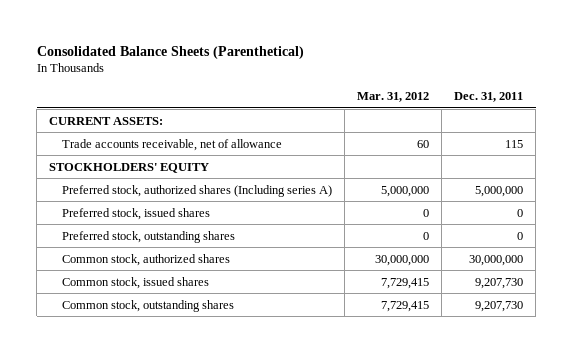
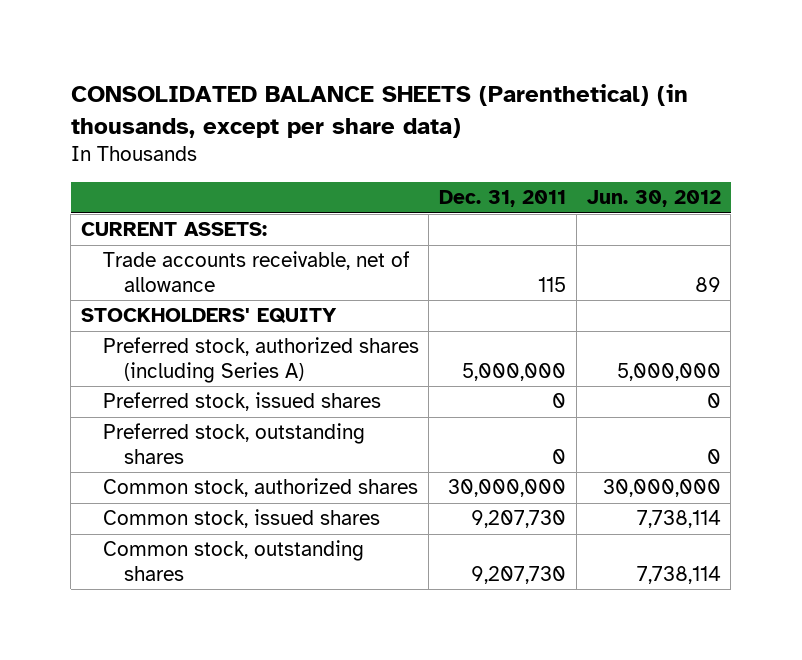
- Consolidated Balance Sheets (Parenthetical)
+ CONSOLIDATED BALANCE SHEETS (Parenthetical) (in thousands, except per share data)
- | Mar. 31, 2012 | Dec. 31, 2011
+ | Dec. 31, 2011 | Jun. 30, 2012
- Preferred stock, authorized shares (Including series A) | 5,000,000 | 5,000,000
+ Preferred stock, authorized shares (including Series A) | 5,000,000 | 5,000,000

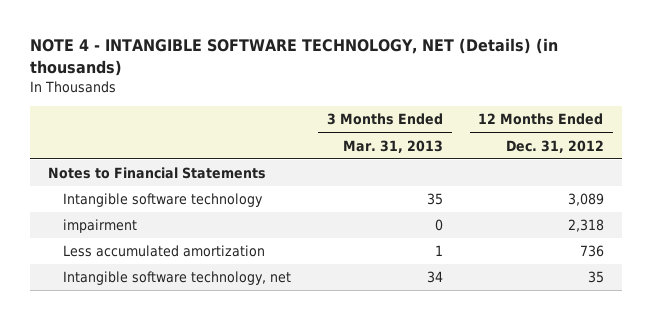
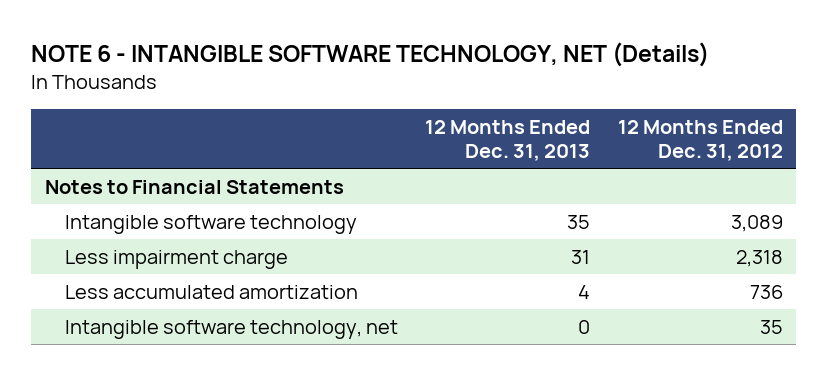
- NOTE 4 - INTANGIBLE SOFTWARE TECHNOLOGY, NET (Details) (in thousands)
+ NOTE 6 - INTANGIBLE SOFTWARE TECHNOLOGY, NET (Details)
- | 3 Months Ended Mar. 31, 2013 | 12 Months Ended Dec. 31, 2012
+ | 12 Months Ended Dec. 31, 2013 | 12 Months Ended Dec. 31, 2012
- impairment | 0 | 2,318
+ Less impairment charge | 31 | 2,318

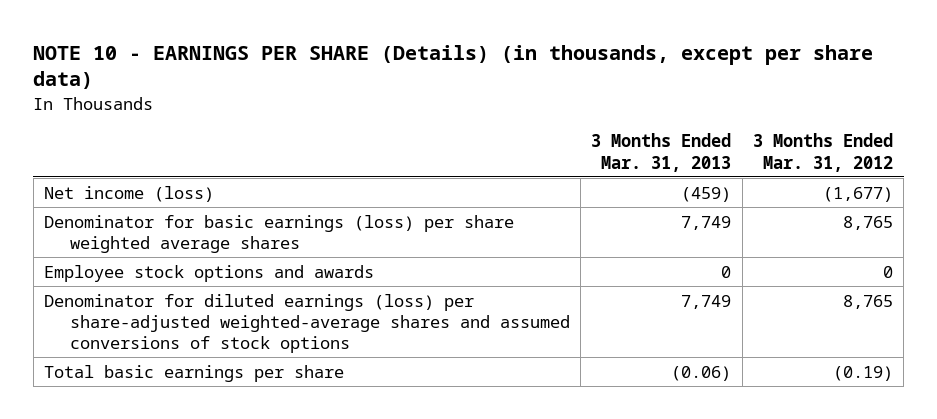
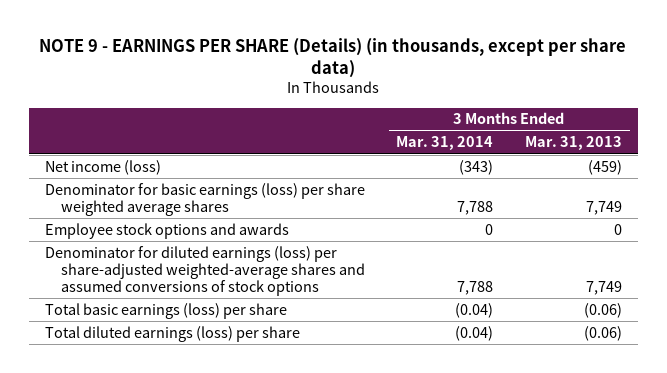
- NOTE 10 - EARNINGS PER SHARE (Details) (in thousands, except per share data)
+ NOTE 9 - EARNINGS PER SHARE (Details) (in thousands, except per share data)
- | 3 Months Ended Mar. 31, 2013 | 3 Months Ended Mar. 31, 2012
+ | 3 Months Ended Mar. 31, 2014 | 3 Months Ended Mar. 31, 2013
- Total basic earnings per share | (0.06) | (0.19)
+ Total basic earnings (loss) per share | (0.04) | (0.06)
+ Total diluted earnings (loss) per share | (0.04) | (0.06)

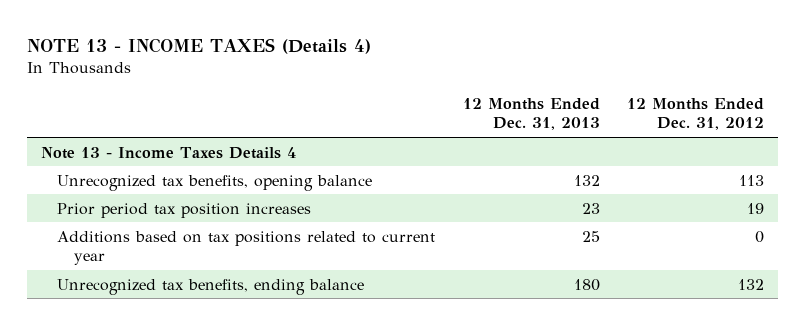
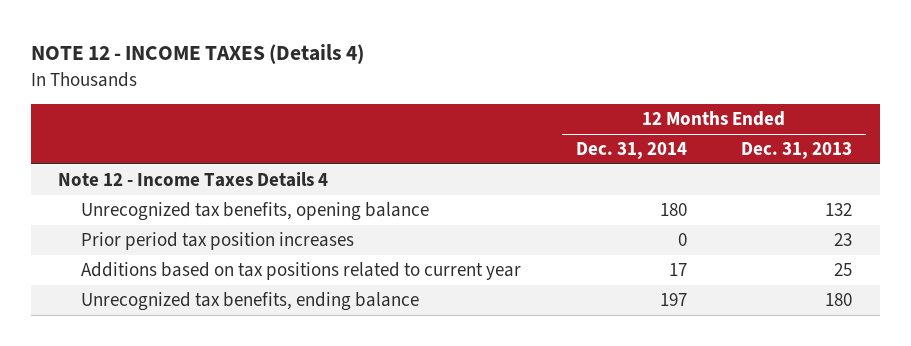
- NOTE 13 - INCOME TAXES (Details 4)
+ NOTE 12 - INCOME TAXES (Details 4)
- | 12 Months Ended Dec. 31, 2013 | 12 Months Ended Dec. 31, 2012
+ | 12 Months Ended Dec. 31, 2014 | 12 Months Ended Dec. 31, 2013
- Note 13 - Income Taxes Details 4
+ Note 12 - Income Taxes Details 4

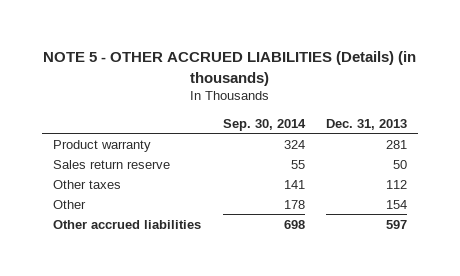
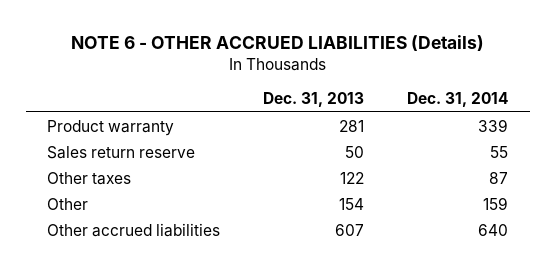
- NOTE 5 - OTHER ACCRUED LIABILITIES (Details) (in thousands)
+ NOTE 6 - OTHER ACCRUED LIABILITIES (Details)
- | Sep. 30, 2014 | Dec. 31, 2013
+ | Dec. 31, 2013 | Dec. 31, 2014
- Other taxes | 141 | 112
+ Other taxes | 122 | 87
- Other accrued liabilities | 698 | 597
+ Other accrued liabilities | 607 | 640

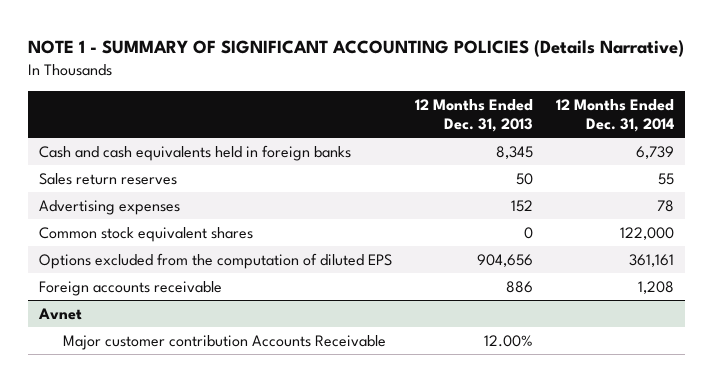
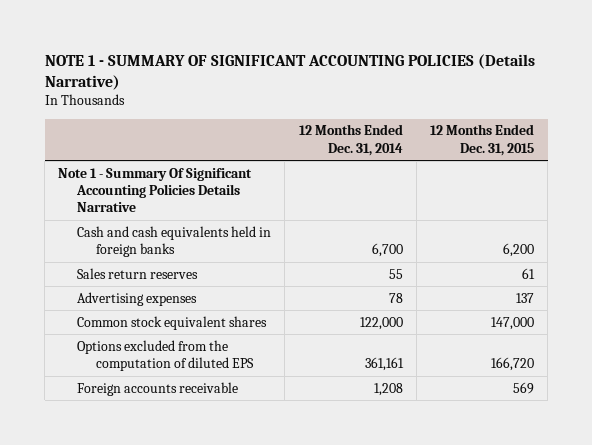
- | 12 Months Ended Dec. 31, 2013 | 12 Months Ended Dec. 31, 2014
+ | 12 Months Ended Dec. 31, 2014 | 12 Months Ended Dec. 31, 2015
- Cash and cash equivalents held in foreign banks | 8,345 | 6,739
+ Note 1 - Summary Of Significant Accounting Policies Details Narrative
+ Cash and cash equivalents held in foreign banks | 6,700 | 6,200
- Avnet
- Major customer contribution Accounts Receivable | 12.00% |

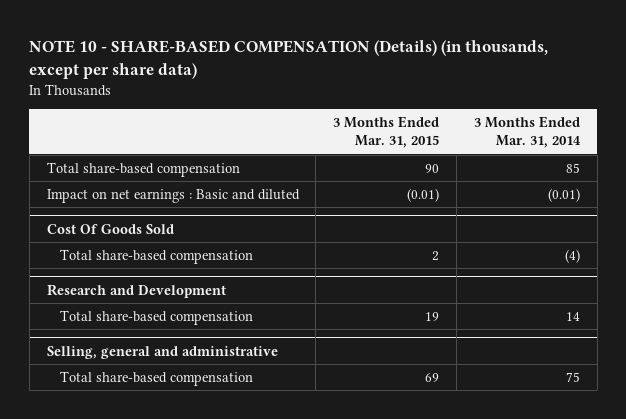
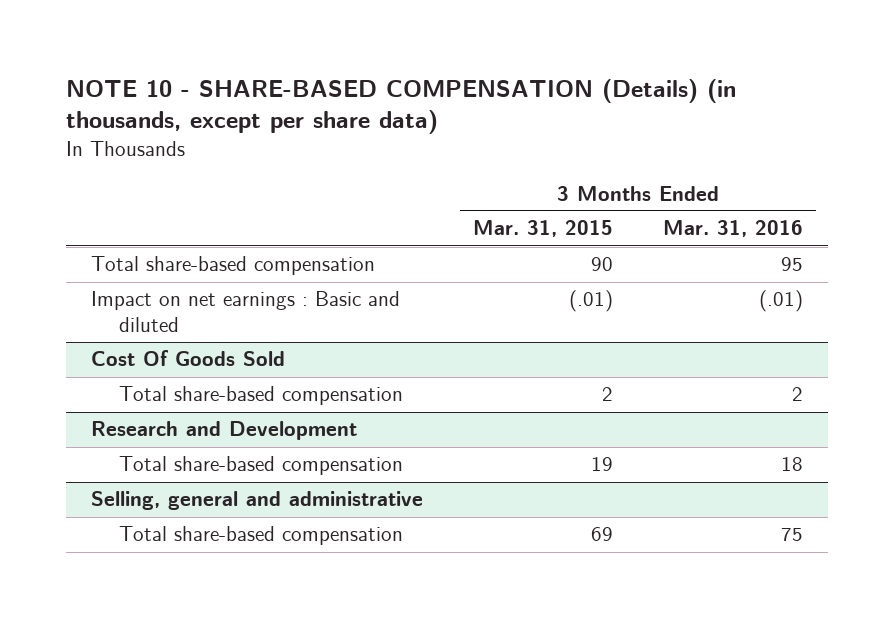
- | 3 Months Ended Mar. 31, 2015 | 3 Months Ended Mar. 31, 2014
+ | 3 Months Ended Mar. 31, 2015 | 3 Months Ended Mar. 31, 2016
- Impact on net earnings : Basic and diluted | (0.01) | (0.01)
+ Impact on net earnings : Basic and diluted | (.01) | (.01)

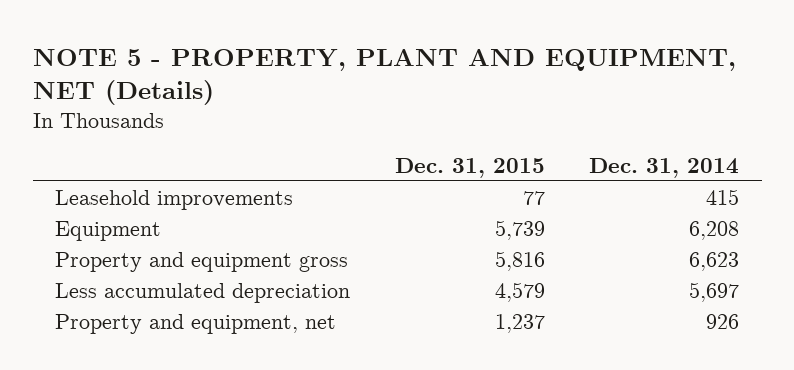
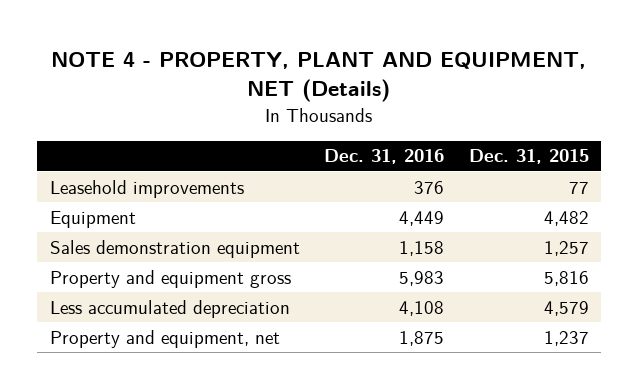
- NOTE 5 - PROPERTY, PLANT AND EQUIPMENT, NET (Details)
+ NOTE 4 - PROPERTY, PLANT AND EQUIPMENT, NET (Details)
- | Dec. 31, 2015 | Dec. 31, 2014
+ | Dec. 31, 2016 | Dec. 31, 2015
- Equipment | 5,739 | 6,208
+ Equipment | 4,449 | 4,482
+ Sales demonstration equipment | 1,158 | 1,257

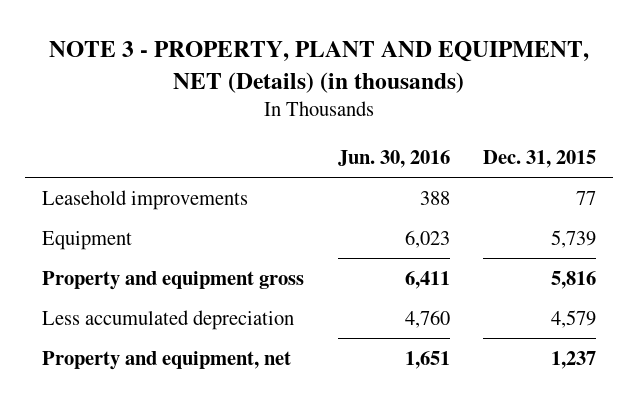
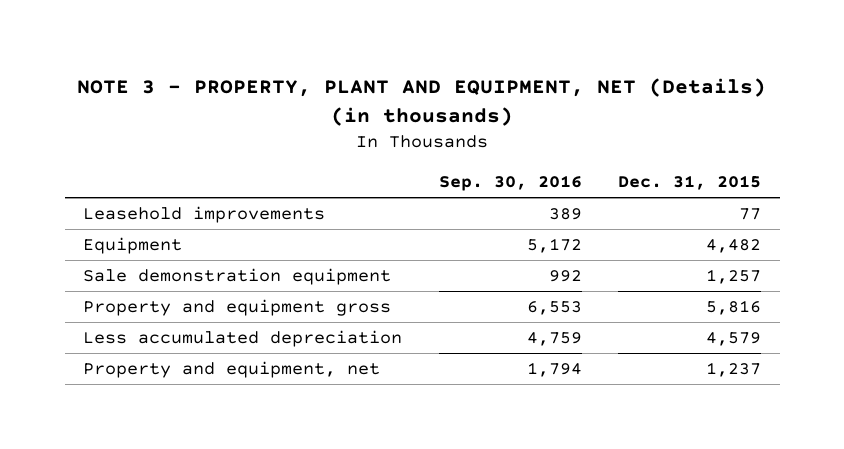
- | Jun. 30, 2016 | Dec. 31, 2015
+ | Sep. 30, 2016 | Dec. 31, 2015
- Equipment | 6,023 | 5,739
+ Equipment | 5,172 | 4,482
+ Sale demonstration equipment | 992 | 1,257

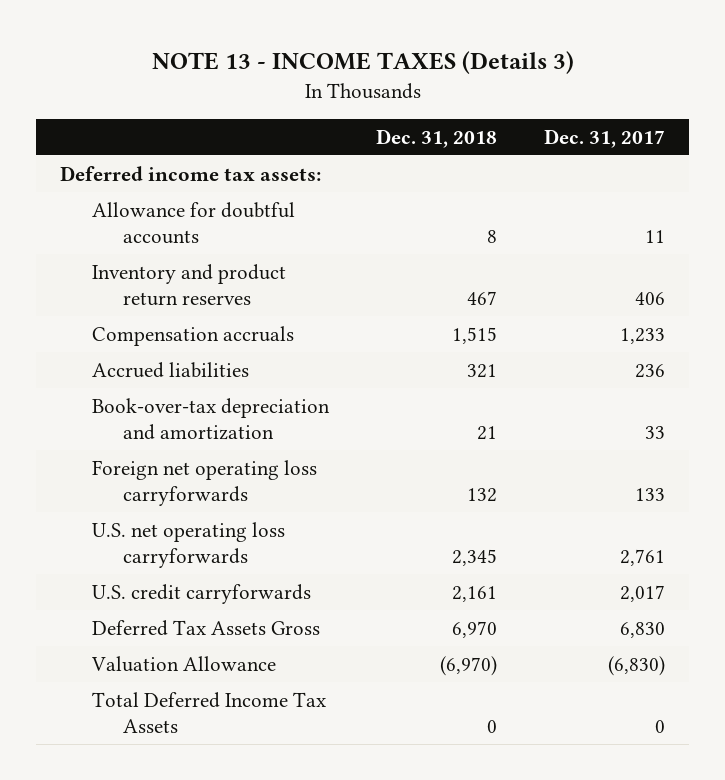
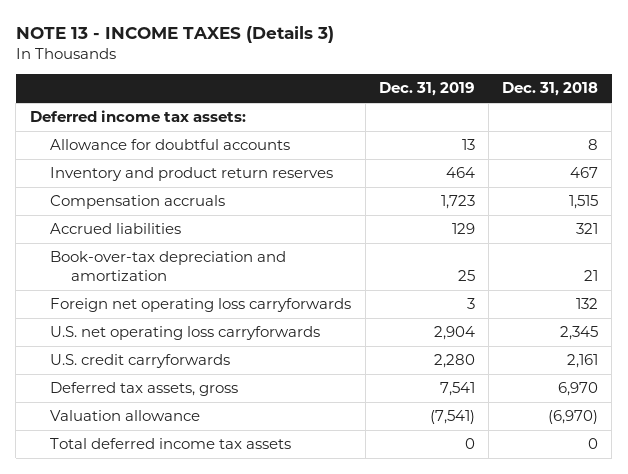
- | Dec. 31, 2018 | Dec. 31, 2017
+ | Dec. 31, 2019 | Dec. 31, 2018
- Deferred Tax Assets Gross | 6,970 | 6,830
- Valuation Allowance | (6,970) | (6,830)
- Total Deferred Income Tax Assets | 0 | 0
+ Deferred tax assets, gross | 7,541 | 6,970
+ Valuation allowance | (7,541) | (6,970)
+ Total deferred income tax assets | 0 | 0

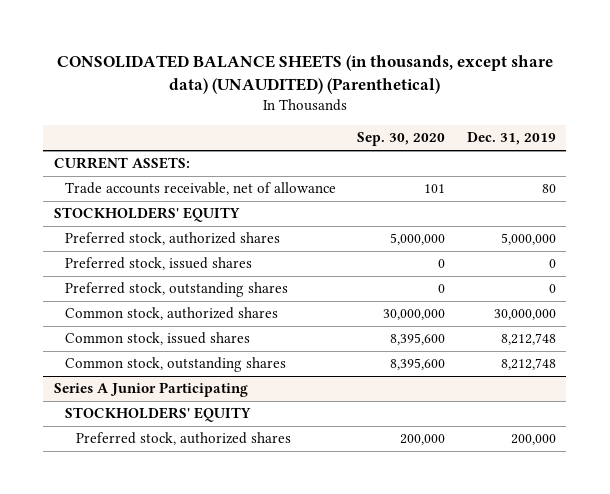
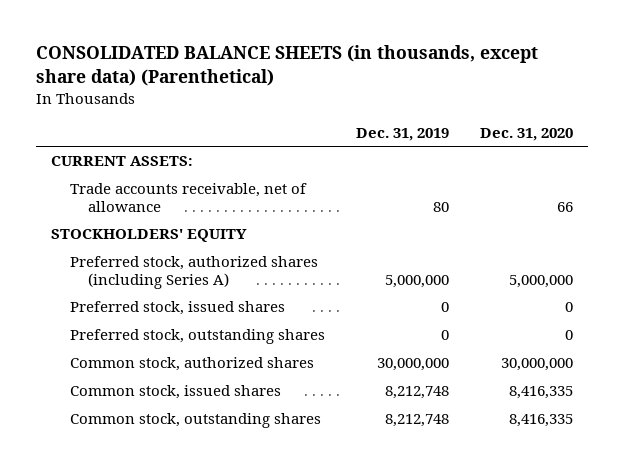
- CONSOLIDATED BALANCE SHEETS (in thousands, except share data) (UNAUDITED) (Parenthetical)
+ CONSOLIDATED BALANCE SHEETS (in thousands, except share data) (Parenthetical)
- | Sep. 30, 2020 | Dec. 31, 2019
+ | Dec. 31, 2019 | Dec. 31, 2020
- Preferred stock, authorized shares | 5,000,000 | 5,000,000
+ Preferred stock, authorized shares (including Series A) | 5,000,000 | 5,000,000
- Series A Junior Participating
- STOCKHOLDERS' EQUITY
- Preferred stock, authorized shares | 200,000 | 200,000

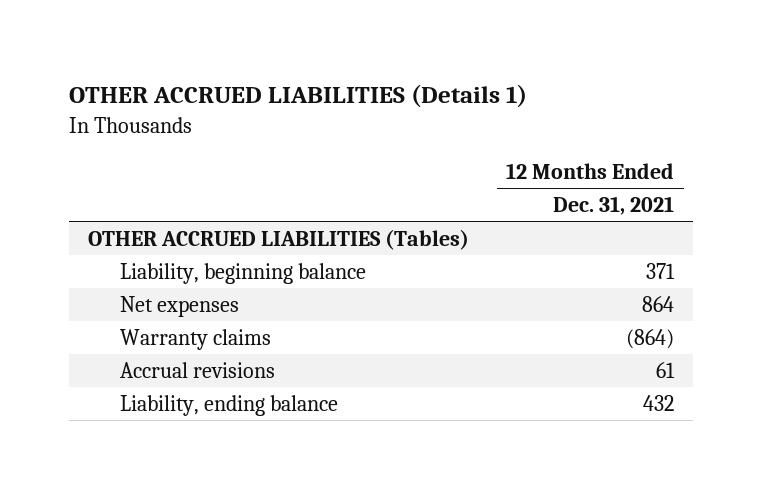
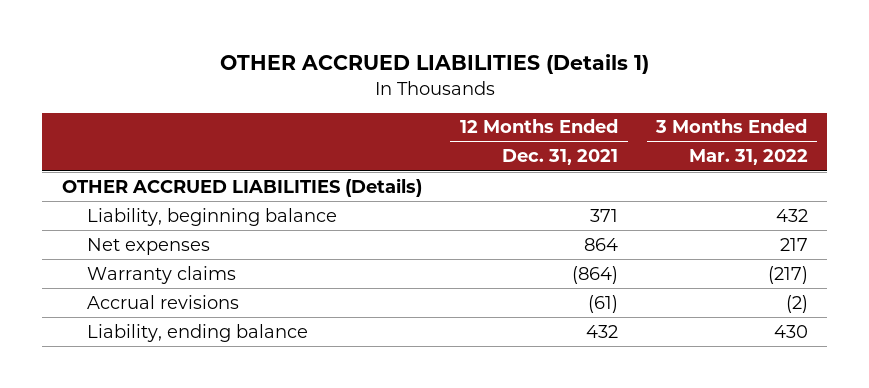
- | 12 Months Ended Dec. 31, 2021
+ | 12 Months Ended Dec. 31, 2021 | 3 Months Ended Mar. 31, 2022
- OTHER ACCRUED LIABILITIES (Tables)
+ OTHER ACCRUED LIABILITIES (Details)
- Accrual revisions | 61
+ Accrual revisions | (61) | (2)

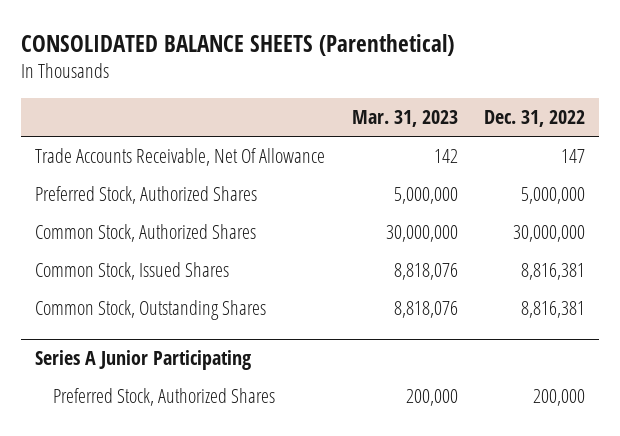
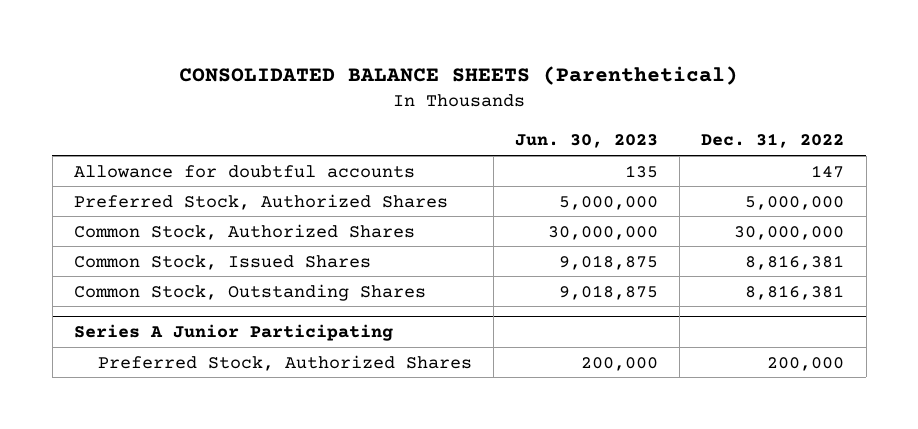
- | Mar. 31, 2023 | Dec. 31, 2022
+ | Jun. 30, 2023 | Dec. 31, 2022
- Trade Accounts Receivable, Net Of Allowance | 142 | 147
+ Allowance for doubtful accounts | 135 | 147

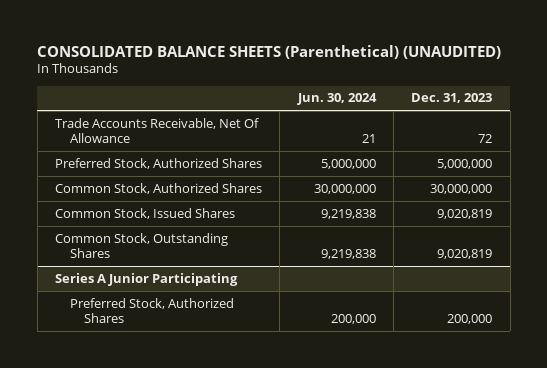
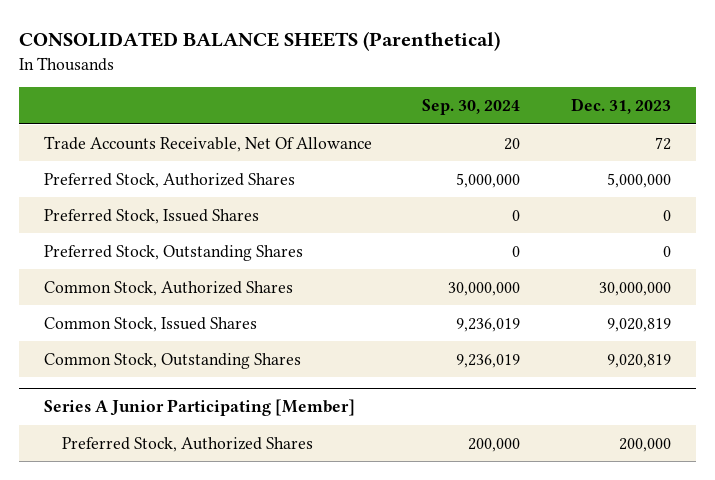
- CONSOLIDATED BALANCE SHEETS (Parenthetical) (UNAUDITED)
+ CONSOLIDATED BALANCE SHEETS (Parenthetical)
- | Jun. 30, 2024 | Dec. 31, 2023
+ | Sep. 30, 2024 | Dec. 31, 2023
+ Preferred Stock, Issued Shares | 0 | 0
+ Preferred Stock, Outstanding Shares | 0 | 0
- Series A Junior Participating
+ Series A Junior Participating [Member]

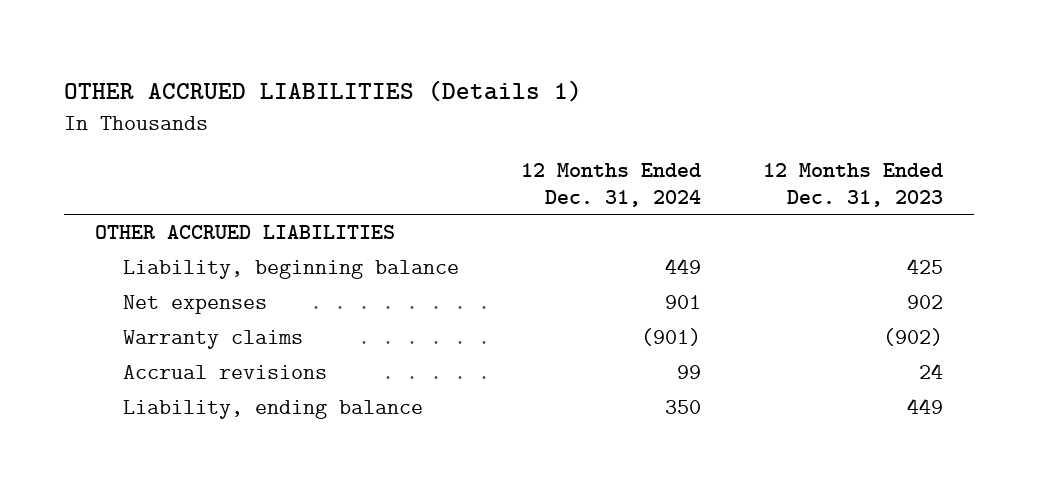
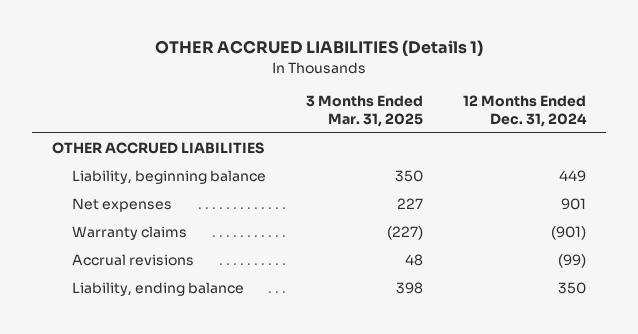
- | 12 Months Ended Dec. 31, 2024 | 12 Months Ended Dec. 31, 2023
+ | 3 Months Ended Mar. 31, 2025 | 12 Months Ended Dec. 31, 2024
- Accrual revisions | 99 | 24
+ Accrual revisions | 48 | (99)

